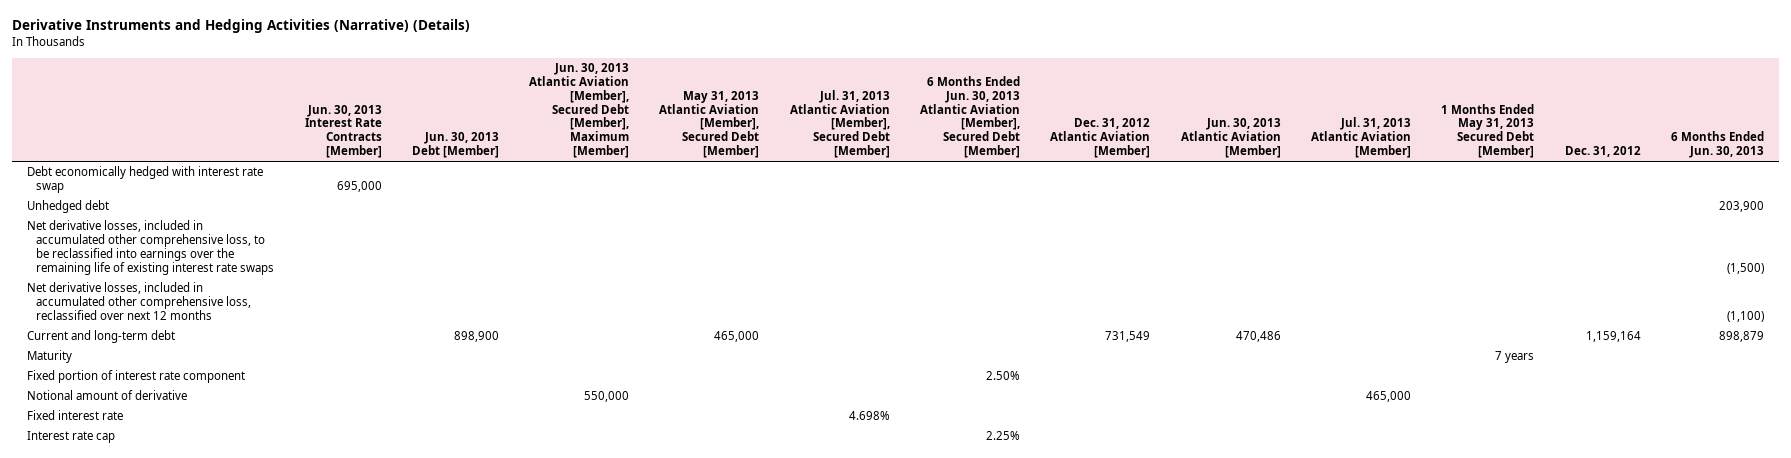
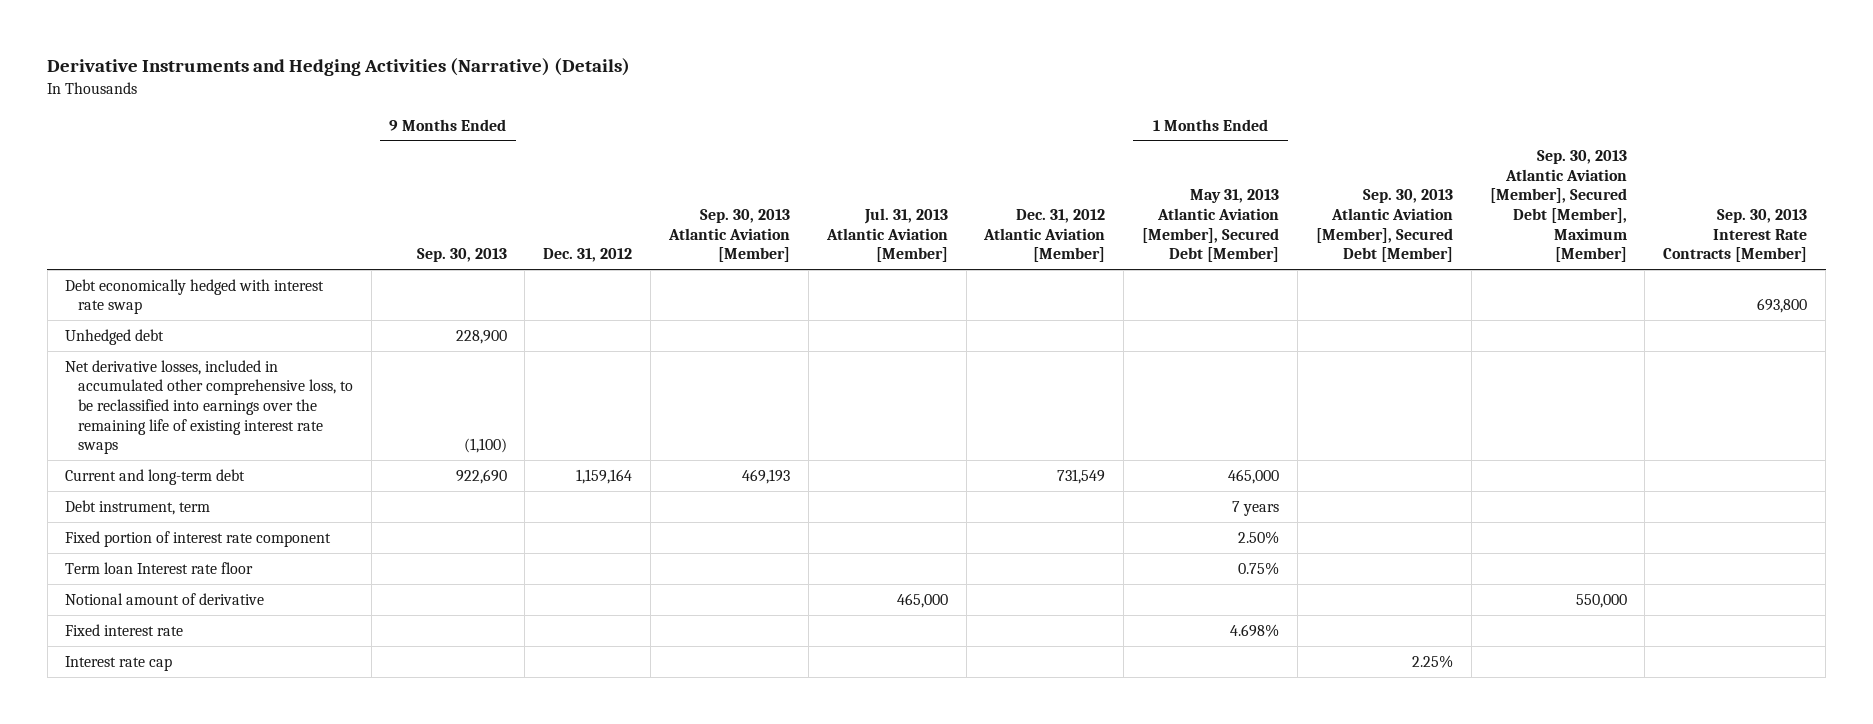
- | Jun. 30, 2013 Interest Rate Contracts [Member] | Jun. 30, 2013 Debt [Member] | Jun. 30, 2013 Atlantic Aviation [Member], Secured Debt [Member], Maximum [Member] | May 31, 2013 Atlantic Aviation [Member], Secured Debt [Member] | Jul. 31, 2013 Atlantic Aviation [Member], Secured Debt [Member] | 6 Months Ended Jun. 30, 2013 Atlantic Aviation [Member], Secured Debt [Member] | Dec. 31, 2012 Atlantic Aviation [Member] | Jun. 30, 2013 Atlantic Aviation [Member] | Jul. 31, 2013 Atlantic Aviation [Member] | 1 Months Ended May 31, 2013 Secured Debt [Member] | Dec. 31, 2012 | 6 Months Ended Jun. 30, 2013
+ | 9 Months Ended Sep. 30, 2013 | Dec. 31, 2012 | Sep. 30, 2013 Atlantic Aviation [Member] | Jul. 31, 2013 Atlantic Aviation [Member] | Dec. 31, 2012 Atlantic Aviation [Member] | 1 Months Ended May 31, 2013 Atlantic Aviation [Member], Secured Debt [Member] | Sep. 30, 2013 Atlantic Aviation [Member], Secured Debt [Member] | Sep. 30, 2013 Atlantic Aviation [Member], Secured Debt [Member], Maximum [Member] | Sep. 30, 2013 Interest Rate Contracts [Member]
- Net derivative losses, included in accumulated other comprehensive loss, reclassified over next 12 months | | | | | | | | | | | | (1,100)
- Maturity | | | | | | | | | | 7 years | |
+ Debt instrument, term | | | | | | 7 years | | |
+ Term loan Interest rate floor | | | | | | 0.75% | | |

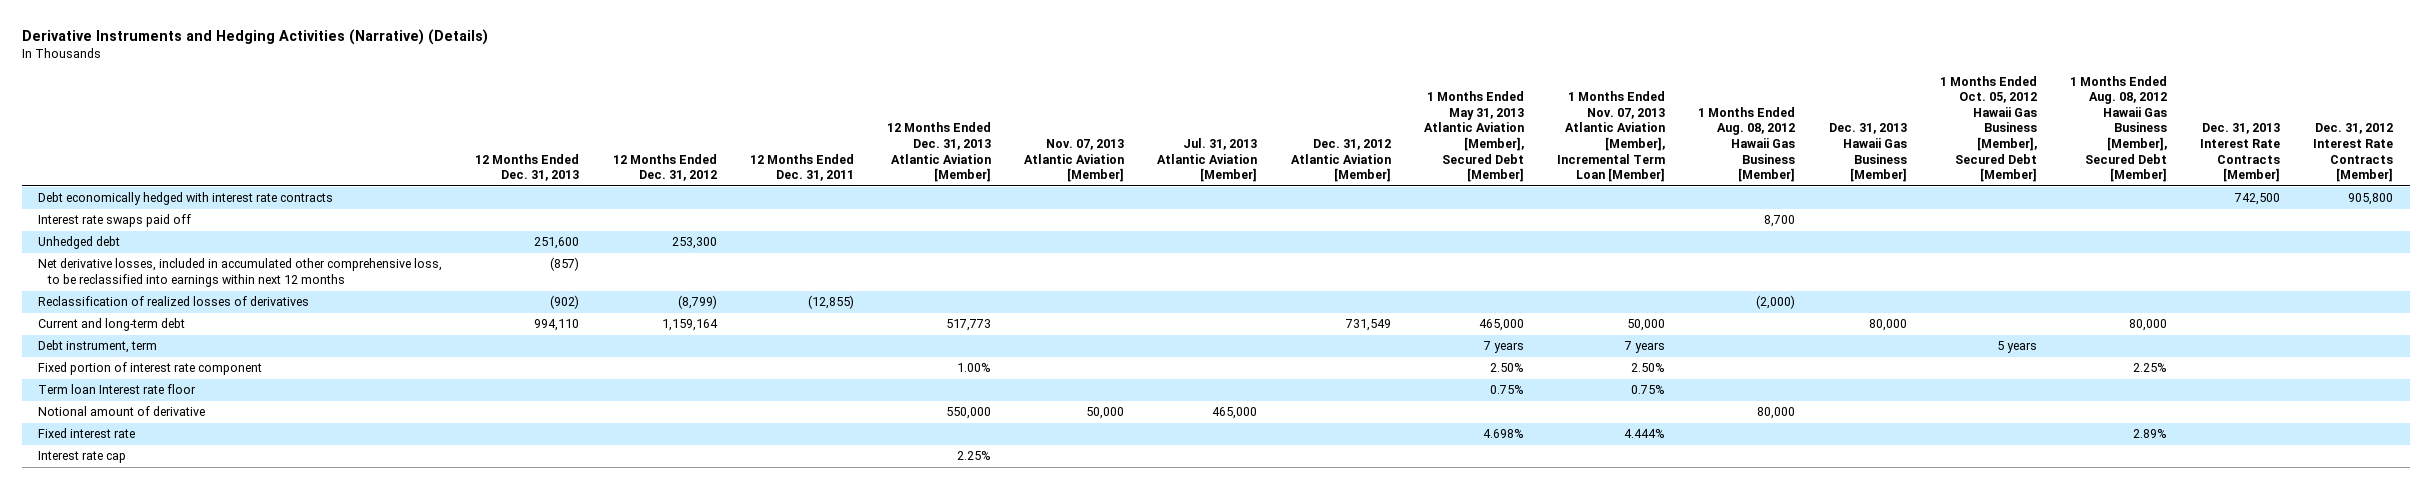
- | 9 Months Ended Sep. 30, 2013 | Dec. 31, 2012 | Sep. 30, 2013 Atlantic Aviation [Member] | Jul. 31, 2013 Atlantic Aviation [Member] | Dec. 31, 2012 Atlantic Aviation [Member] | 1 Months Ended May 31, 2013 Atlantic Aviation [Member], Secured Debt [Member] | Sep. 30, 2013 Atlantic Aviation [Member], Secured Debt [Member] | Sep. 30, 2013 Atlantic Aviation [Member], Secured Debt [Member], Maximum [Member] | Sep. 30, 2013 Interest Rate Contracts [Member]
+ | 12 Months Ended Dec. 31, 2013 | 12 Months Ended Dec. 31, 2012 | 12 Months Ended Dec. 31, 2011 | 12 Months Ended Dec. 31, 2013 Atlantic Aviation [Member] | Nov. 07, 2013 Atlantic Aviation [Member] | Jul. 31, 2013 Atlantic Aviation [Member] | Dec. 31, 2012 Atlantic Aviation [Member] | 1 Months Ended May 31, 2013 Atlantic Aviation [Member], Secured Debt [Member] | 1 Months Ended Nov. 07, 2013 Atlantic Aviation [Member], Incremental Term Loan [Member] | 1 Months Ended Aug. 08, 2012 Hawaii Gas Business [Member] | Dec. 31, 2013 Hawaii Gas Business [Member] | 1 Months Ended Oct. 05, 2012 Hawaii Gas Business [Member], Secured Debt [Member] | 1 Months Ended Aug. 08, 2012 Hawaii Gas Business [Member], Secured Debt [Member] | Dec. 31, 2013 Interest Rate Contracts [Member] | Dec. 31, 2012 Interest Rate Contracts [Member]
- Debt economically hedged with interest rate swap | | | | | | | | | 693,800
+ Debt economically hedged with interest rate contracts | | | | | | | | | | | | | | 742,500 | 905,800
+ Interest rate swaps paid off | | | | | | | | | | 8,700 | | | | |
- Net derivative losses, included in accumulated other comprehensive loss, to be reclassified into earnings over the remaining life of existing interest rate swaps | (1,100) | | | | | | | |
+ Net derivative losses, included in accumulated other comprehensive loss, to be reclassified into earnings within next 12 months | (857) | | | | | | | | | | | | | |
+ Reclassification of realized losses of derivatives | (902) | (8,799) | (12,855) | | | | | | | (2,000) | | | | |

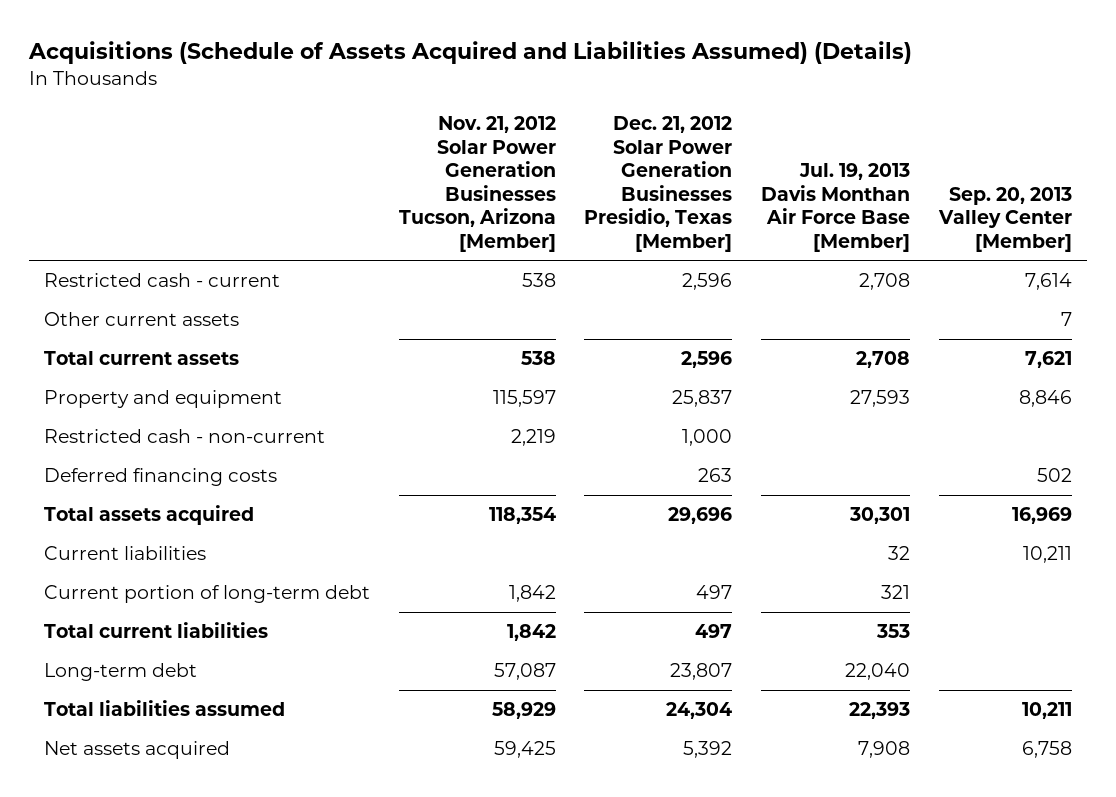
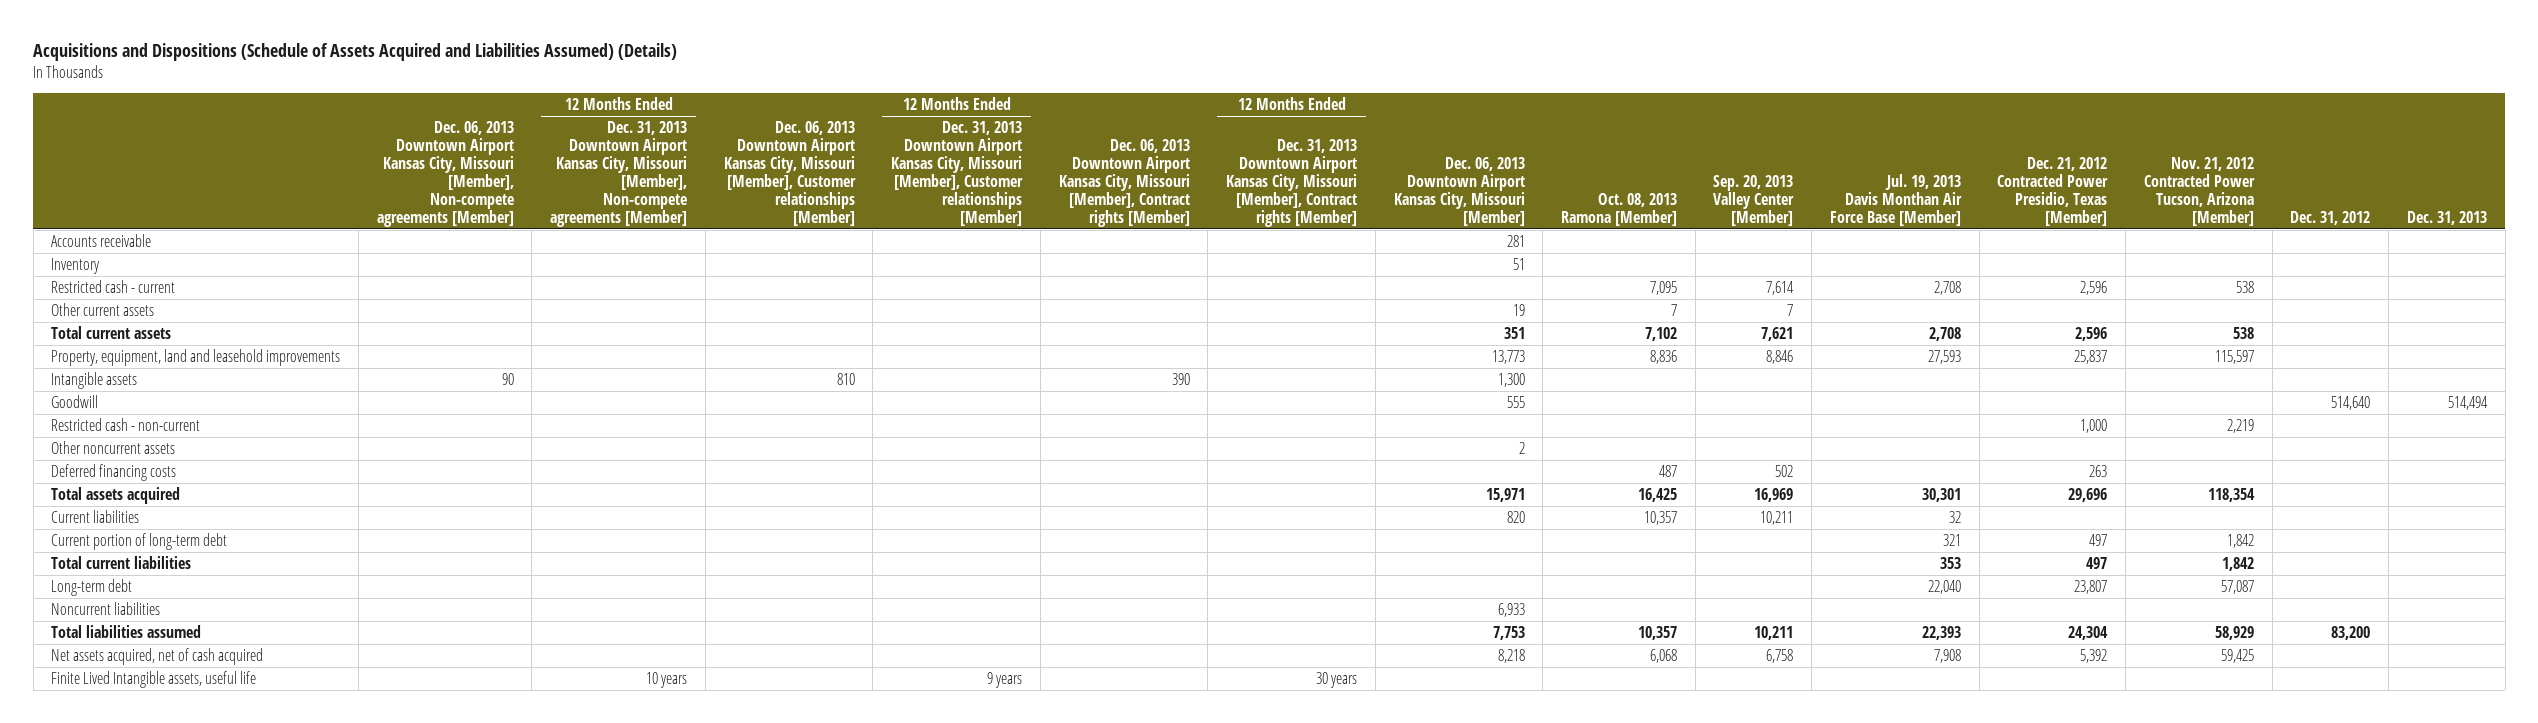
- Acquisitions (Schedule of Assets Acquired and Liabilities Assumed) (Details)
+ Acquisitions and Dispositions (Schedule of Assets Acquired and Liabilities Assumed) (Details)
- | Nov. 21, 2012 Solar Power Generation Businesses Tucson, Arizona [Member] | Dec. 21, 2012 Solar Power Generation Businesses Presidio, Texas [Member] | Jul. 19, 2013 Davis Monthan Air Force Base [Member] | Sep. 20, 2013 Valley Center [Member]
+ | Dec. 06, 2013 Downtown Airport Kansas City, Missouri [Member], Non-compete agreements [Member] | 12 Months Ended Dec. 31, 2013 Downtown Airport Kansas City, Missouri [Member], Non-compete agreements [Member] | Dec. 06, 2013 Downtown Airport Kansas City, Missouri [Member], Customer relationships [Member] | 12 Months Ended Dec. 31, 2013 Downtown Airport Kansas City, Missouri [Member], Customer relationships [Member] | Dec. 06, 2013 Downtown Airport Kansas City, Missouri [Member], Contract rights [Member] | 12 Months Ended Dec. 31, 2013 Downtown Airport Kansas City, Missouri [Member], Contract rights [Member] | Dec. 06, 2013 Downtown Airport Kansas City, Missouri [Member] | Oct. 08, 2013 Ramona [Member] | Sep. 20, 2013 Valley Center [Member] | Jul. 19, 2013 Davis Monthan Air Force Base [Member] | Dec. 21, 2012 Contracted Power Presidio, Texas [Member] | Nov. 21, 2012 Contracted Power Tucson, Arizona [Member] | Dec. 31, 2012 | Dec. 31, 2013
+ Accounts receivable | | | | | | | 281 | | | | | | |
+ Inventory | | | | | | | 51 | | | | | | |
- Property and equipment | 115,597 | 25,837 | 27,593 | 8,846
+ Property, equipment, land and leasehold improvements | | | | | | | 13,773 | 8,836 | 8,846 | 27,593 | 25,837 | 115,597 | |
+ Intangible assets | 90 | | 810 | | 390 | | 1,300 | | | | | | |
+ Goodwill | | | | | | | 555 | | | | | | 514,640 | 514,494
+ Other noncurrent assets | | | | | | | 2 | | | | | | |
+ Noncurrent liabilities | | | | | | | 6,933 | | | | | | |
- Net assets acquired | 59,425 | 5,392 | 7,908 | 6,758
+ Net assets acquired, net of cash acquired | | | | | | | 8,218 | 6,068 | 6,758 | 7,908 | 5,392 | 59,425 | |
+ Finite Lived Intangible assets, useful life | | 10 years | | 9 years | | 30 years | | | | | | | |

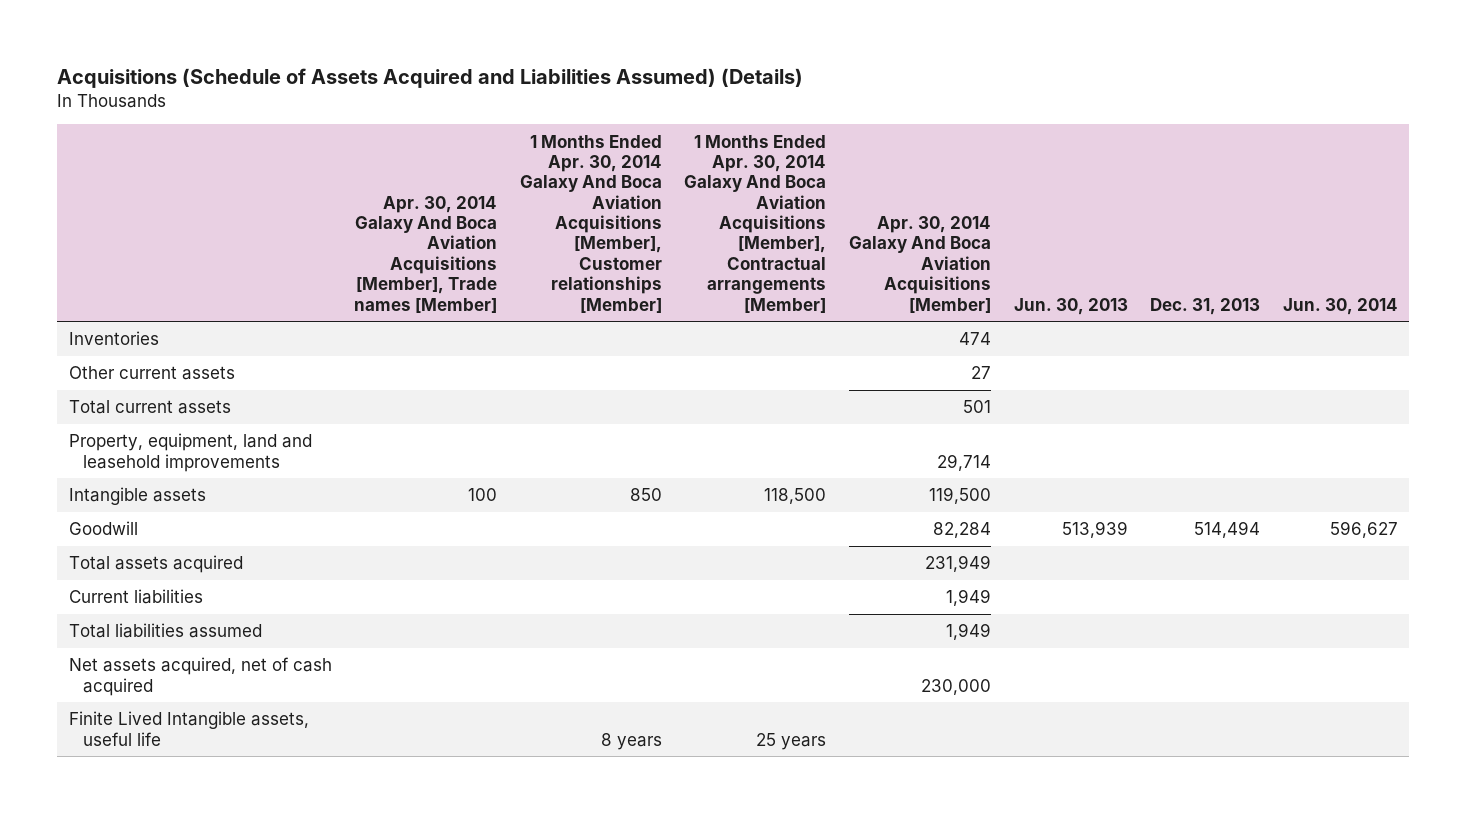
- Acquisitions and Dispositions (Schedule of Assets Acquired and Liabilities Assumed) (Details)
+ Acquisitions (Schedule of Assets Acquired and Liabilities Assumed) (Details)
- | Dec. 06, 2013 Downtown Airport Kansas City, Missouri [Member], Non-compete agreements [Member] | 12 Months Ended Dec. 31, 2013 Downtown Airport Kansas City, Missouri [Member], Non-compete agreements [Member] | Dec. 06, 2013 Downtown Airport Kansas City, Missouri [Member], Customer relationships [Member] | 12 Months Ended Dec. 31, 2013 Downtown Airport Kansas City, Missouri [Member], Customer relationships [Member] | Dec. 06, 2013 Downtown Airport Kansas City, Missouri [Member], Contract rights [Member] | 12 Months Ended Dec. 31, 2013 Downtown Airport Kansas City, Missouri [Member], Contract rights [Member] | Dec. 06, 2013 Downtown Airport Kansas City, Missouri [Member] | Oct. 08, 2013 Ramona [Member] | Sep. 20, 2013 Valley Center [Member] | Jul. 19, 2013 Davis Monthan Air Force Base [Member] | Dec. 21, 2012 Contracted Power Presidio, Texas [Member] | Nov. 21, 2012 Contracted Power Tucson, Arizona [Member] | Dec. 31, 2012 | Dec. 31, 2013
+ | Apr. 30, 2014 Galaxy And Boca Aviation Acquisitions [Member], Trade names [Member] | 1 Months Ended Apr. 30, 2014 Galaxy And Boca Aviation Acquisitions [Member], Customer relationships [Member] | 1 Months Ended Apr. 30, 2014 Galaxy And Boca Aviation Acquisitions [Member], Contractual arrangements [Member] | Apr. 30, 2014 Galaxy And Boca Aviation Acquisitions [Member] | Jun. 30, 2013 | Dec. 31, 2013 | Jun. 30, 2014
- Accounts receivable | | | | | | | 281 | | | | | | |
- Inventory | | | | | | | 51 | | | | | | |
- Restricted cash - current | | | | | | | | 7,095 | 7,614 | 2,708 | 2,596 | 538 | |
+ Inventories | | | | 474 | | |
- Restricted cash - non-current | | | | | | | | | | | 1,000 | 2,219 | |
- Other noncurrent assets | | | | | | | 2 | | | | | | |
- Deferred financing costs | | | | | | | | 487 | 502 | | 263 | | |
- Current portion of long-term debt | | | | | | | | | | 321 | 497 | 1,842 | |
- Total current liabilities | | | | | | | | | | 353 | 497 | 1,842 | |
- Long-term debt | | | | | | | | | | 22,040 | 23,807 | 57,087 | |
- Noncurrent liabilities | | | | | | | 6,933 | | | | | | |

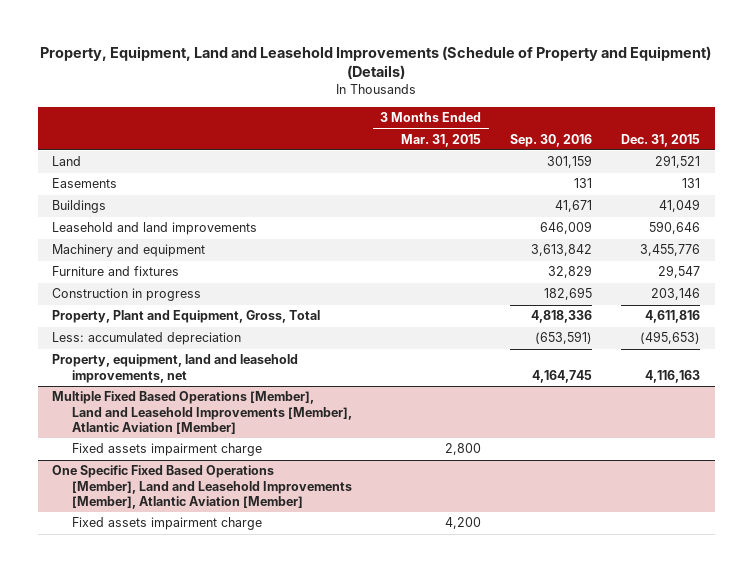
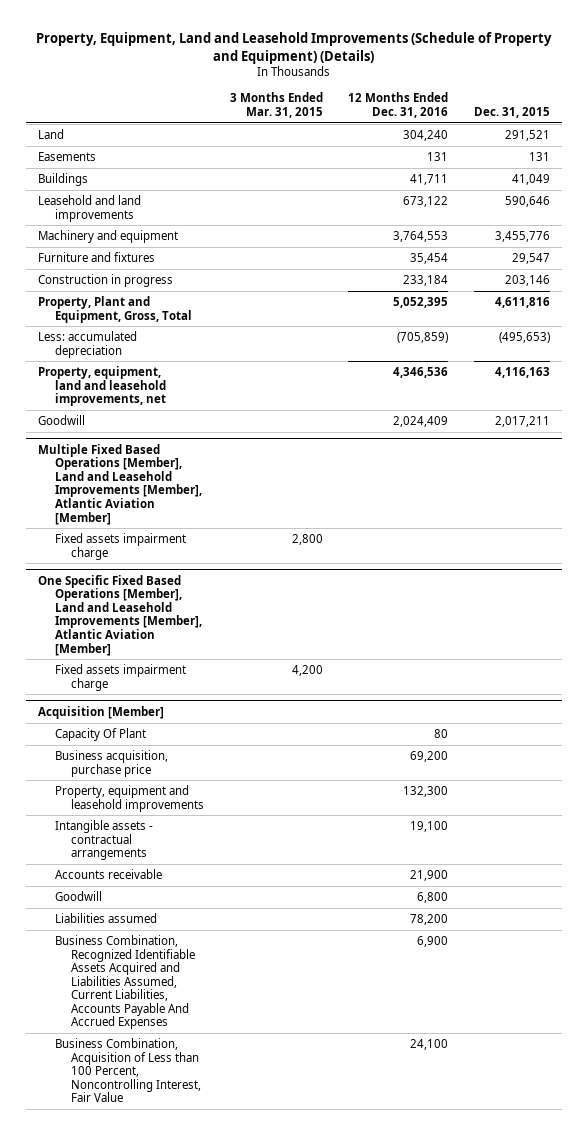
- | 3 Months Ended Mar. 31, 2015 | Sep. 30, 2016 | Dec. 31, 2015
+ | 3 Months Ended Mar. 31, 2015 | 12 Months Ended Dec. 31, 2016 | Dec. 31, 2015
+ Goodwill | | 2,024,409 | 2,017,211
+ Acquisition [Member]
+ Capacity Of Plant | | 80 |
+ Business acquisition, purchase price | | 69,200 |
+ Property, equipment and leasehold improvements | | 132,300 |
+ Intangible assets - contractual arrangements | | 19,100 |
+ Accounts receivable | | 21,900 |
+ Goodwill | | 6,800 |
+ Liabilities assumed | | 78,200 |
+ Business Combination, Recognized Identifiable Assets Acquired and Liabilities Assumed, Current Liabilities, Accounts Payable And Accrued Expenses | | 6,900 |
+ Business Combination, Acquisition of Less than 100 Percent, Noncontrolling Interest, Fair Value | | 24,100 |

